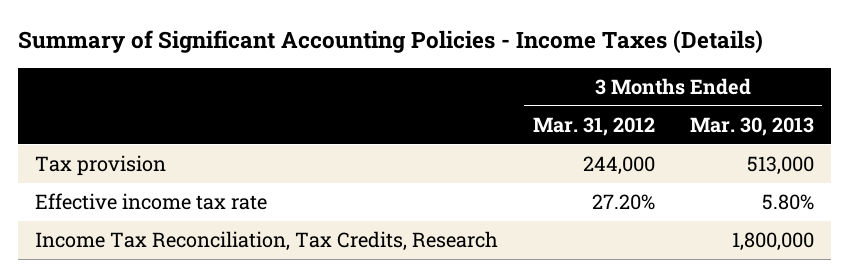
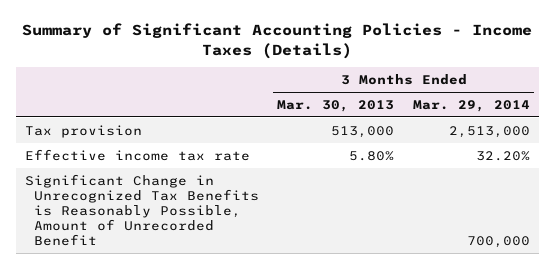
- | 3 Months Ended Mar. 31, 2012 | 3 Months Ended Mar. 30, 2013
+ | 3 Months Ended Mar. 30, 2013 | 3 Months Ended Mar. 29, 2014
- Income Tax Reconciliation, Tax Credits, Research | | 1,800,000
+ Significant Change in Unrecognized Tax Benefits is Reasonably Possible, Amount of Unrecorded Benefit | | 700,000

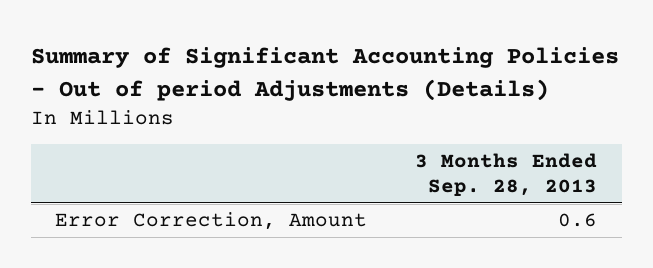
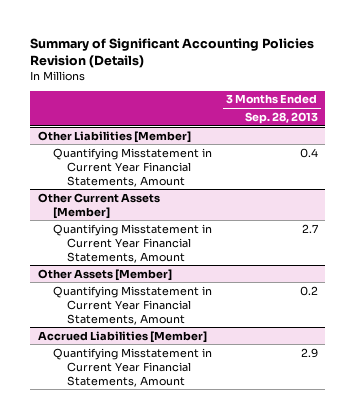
- Summary of Significant Accounting Policies - Out of period Adjustments (Details)
+ Summary of Significant Accounting Policies Revision (Details)
- Error Correction, Amount | 0.6
+ Other Liabilities [Member]
+ Quantifying Misstatement in Current Year Financial Statements, Amount | 0.4
+ Other Current Assets [Member]
+ Quantifying Misstatement in Current Year Financial Statements, Amount | 2.7
+ Other Assets [Member]
+ Quantifying Misstatement in Current Year Financial Statements, Amount | 0.2
+ Accrued Liabilities [Member]
+ Quantifying Misstatement in Current Year Financial Statements, Amount | 2.9

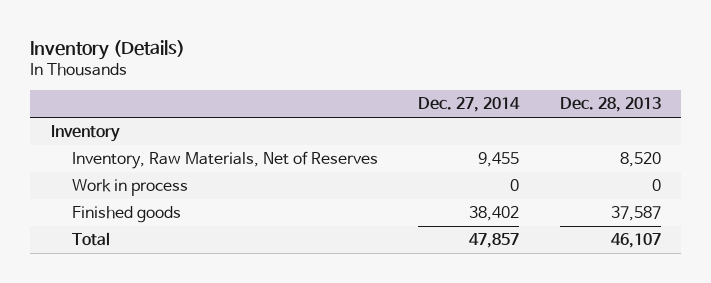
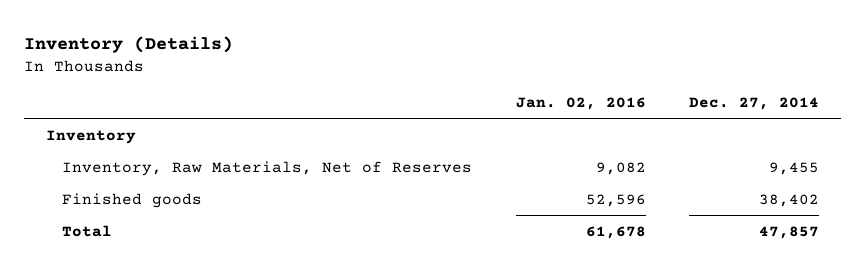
- | Dec. 27, 2014 | Dec. 28, 2013
+ | Jan. 02, 2016 | Dec. 27, 2014
- Work in process | 0 | 0

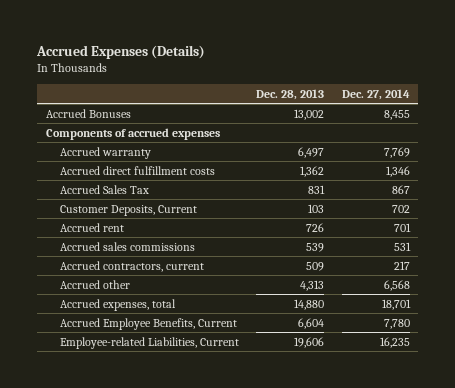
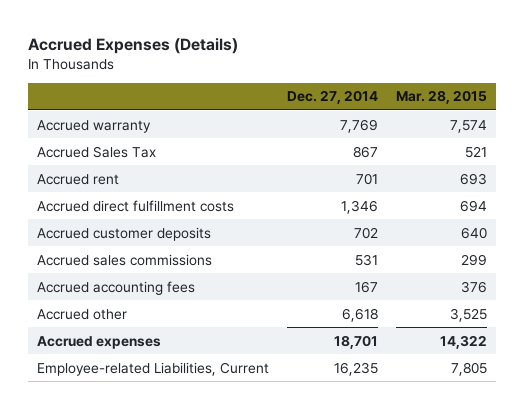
- | Dec. 28, 2013 | Dec. 27, 2014
+ | Dec. 27, 2014 | Mar. 28, 2015
- Accrued Bonuses | 13,002 | 8,455
- Components of accrued expenses
- Customer Deposits, Current | 103 | 702
moved down: Accrued direct fulfillment costs | 1,346 | 694
+ Accrued customer deposits | 702 | 640
- Accrued contractors, current | 509 | 217
- Accrued other | 4,313 | 6,568
- Accrued expenses, total | 14,880 | 18,701
- Accrued Employee Benefits, Current | 6,604 | 7,780
+ Accrued accounting fees | 167 | 376
+ Accrued other | 6,618 | 3,525
+ Accrued expenses | 18,701 | 14,322

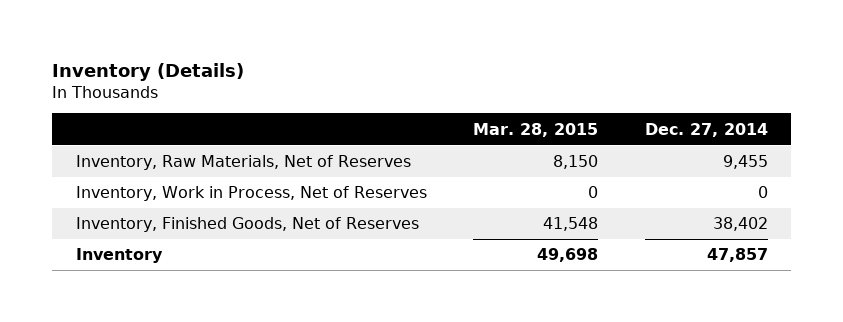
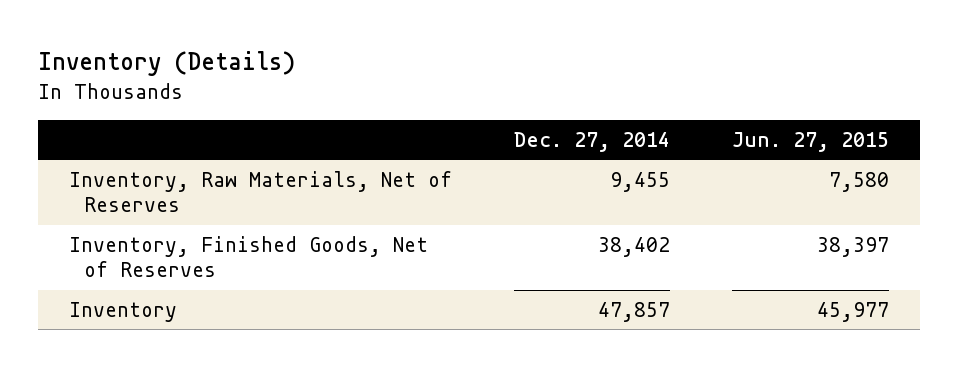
- | Mar. 28, 2015 | Dec. 27, 2014
+ | Dec. 27, 2014 | Jun. 27, 2015
- Inventory, Work in Process, Net of Reserves | 0 | 0

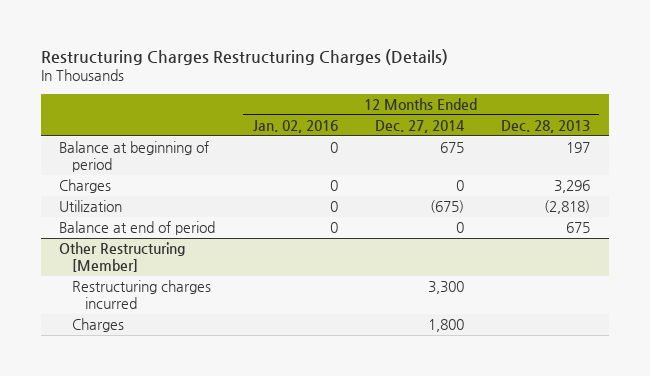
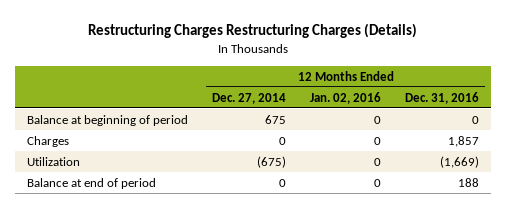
- | 12 Months Ended Jan. 02, 2016 | 12 Months Ended Dec. 27, 2014 | 12 Months Ended Dec. 28, 2013
+ | 12 Months Ended Dec. 27, 2014 | 12 Months Ended Jan. 02, 2016 | 12 Months Ended Dec. 31, 2016
- Other Restructuring [Member]
- Restructuring charges incurred | | 3,300 |
- Charges | | 1,800 |

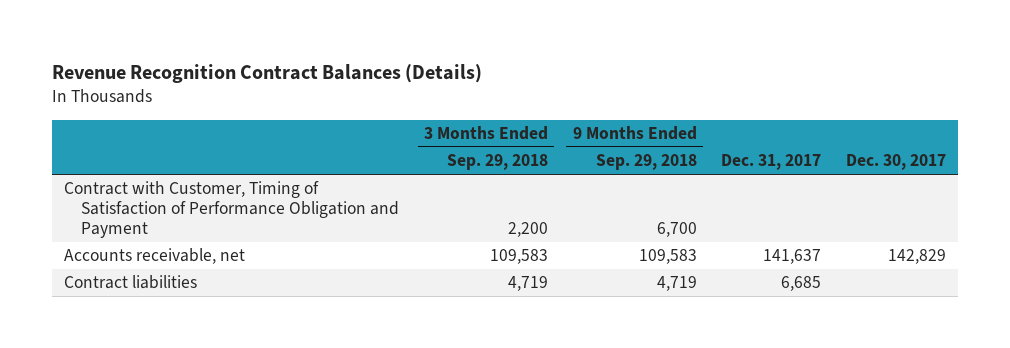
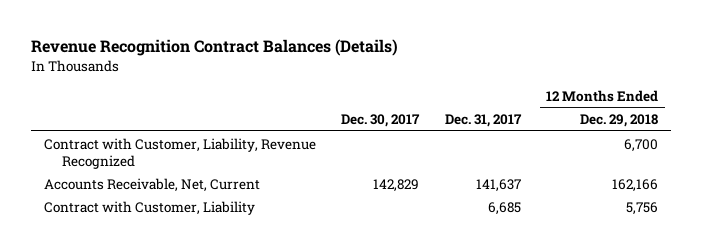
- | 3 Months Ended Sep. 29, 2018 | 9 Months Ended Sep. 29, 2018 | Dec. 31, 2017 | Dec. 30, 2017
+ | Dec. 30, 2017 | Dec. 31, 2017 | 12 Months Ended Dec. 29, 2018
- Contract with Customer, Timing of Satisfaction of Performance Obligation and Payment | 2,200 | 6,700 | |
- Accounts receivable, net | 109,583 | 109,583 | 141,637 | 142,829
- Contract liabilities | 4,719 | 4,719 | 6,685 |
+ Contract with Customer, Liability, Revenue Recognized | | | 6,700
+ Accounts Receivable, Net, Current | 142,829 | 141,637 | 162,166
+ Contract with Customer, Liability | | 6,685 | 5,756

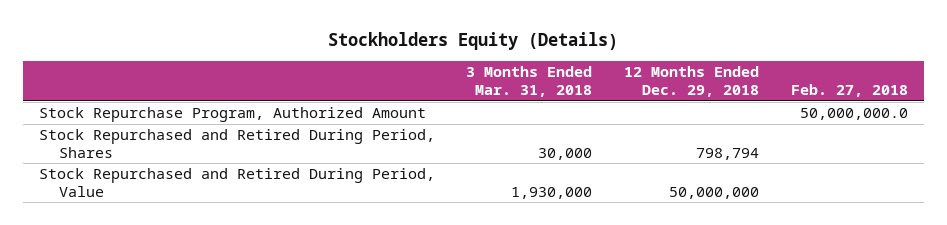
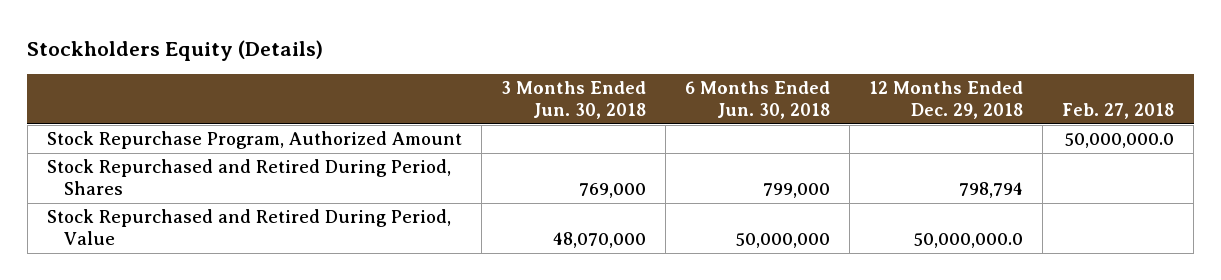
- | 3 Months Ended Mar. 31, 2018 | 12 Months Ended Dec. 29, 2018 | Feb. 27, 2018
+ | 3 Months Ended Jun. 30, 2018 | 6 Months Ended Jun. 30, 2018 | 12 Months Ended Dec. 29, 2018 | Feb. 27, 2018
- Stock Repurchased and Retired During Period, Value | 1,930,000 | 50,000,000 |
+ Stock Repurchased and Retired During Period, Value | 48,070,000 | 50,000,000 | 50,000,000.0 |

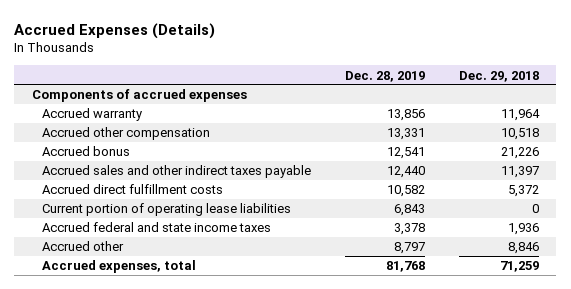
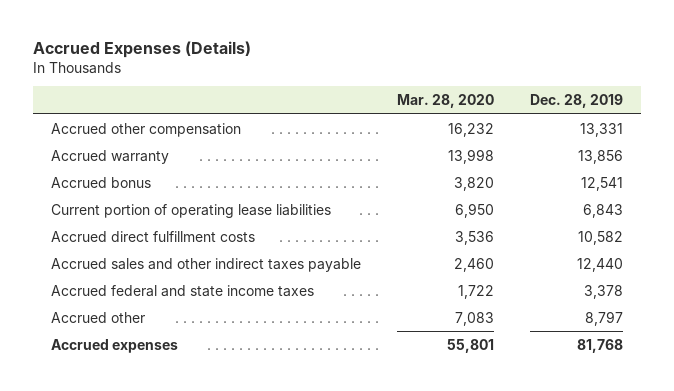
- | Dec. 28, 2019 | Dec. 29, 2018
+ | Mar. 28, 2020 | Dec. 28, 2019
- Components of accrued expenses
moved down: Accrued warranty | 13,998 | 13,856
moved down: Accrued direct fulfillment costs | 3,536 | 10,582
moved down: Accrued sales and other indirect taxes payable | 2,460 | 12,440
- Accrued expenses, total | 81,768 | 71,259
+ Accrued expenses | 55,801 | 81,768

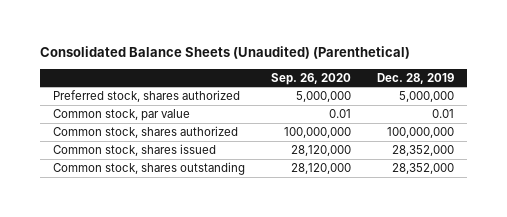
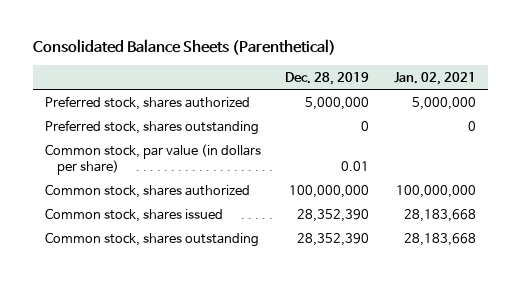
- Consolidated Balance Sheets (Unaudited) (Parenthetical)
+ Consolidated Balance Sheets (Parenthetical)
- | Sep. 26, 2020 | Dec. 28, 2019
+ | Dec. 28, 2019 | Jan. 02, 2021
- Common stock, par value | 0.01 | 0.01
+ Preferred stock, shares outstanding | 0 | 0
+ Common stock, par value (in dollars per share) | 0.01 |
- Common stock, shares issued | 28,120,000 | 28,352,000
- Common stock, shares outstanding | 28,120,000 | 28,352,000
+ Common stock, shares issued | 28,352,390 | 28,183,668
+ Common stock, shares outstanding | 28,352,390 | 28,183,668

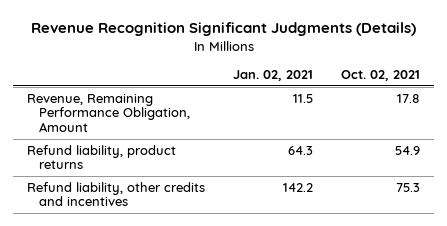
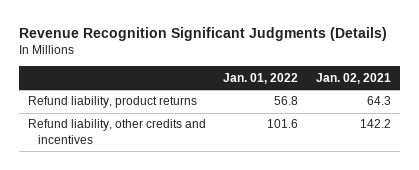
- | Jan. 02, 2021 | Oct. 02, 2021
+ | Jan. 01, 2022 | Jan. 02, 2021
- Revenue, Remaining Performance Obligation, Amount | 11.5 | 17.8

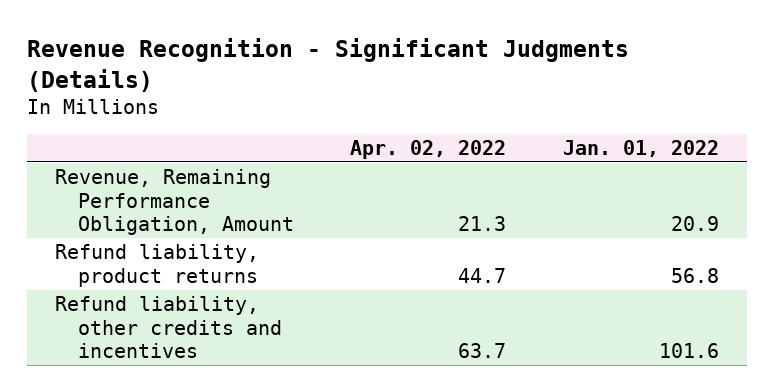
- Revenue Recognition Significant Judgments (Details)
+ Revenue Recognition - Significant Judgments (Details)
- | Jan. 01, 2022 | Jan. 02, 2021
+ | Apr. 02, 2022 | Jan. 01, 2022
+ Revenue, Remaining Performance Obligation, Amount | 21.3 | 20.9

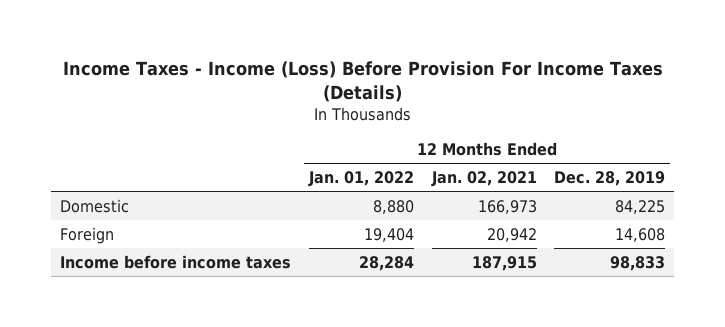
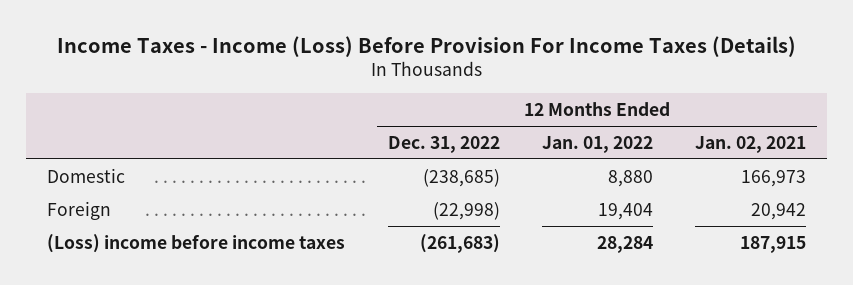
- | 12 Months Ended Jan. 01, 2022 | 12 Months Ended Jan. 02, 2021 | 12 Months Ended Dec. 28, 2019
+ | 12 Months Ended Dec. 31, 2022 | 12 Months Ended Jan. 01, 2022 | 12 Months Ended Jan. 02, 2021
- Income before income taxes | 28,284 | 187,915 | 98,833
+ (Loss) income before income taxes | (261,683) | 28,284 | 187,915

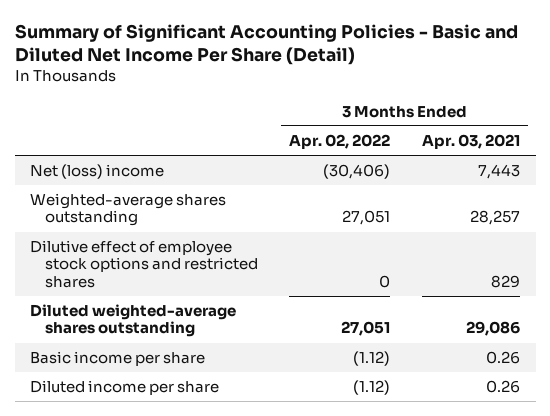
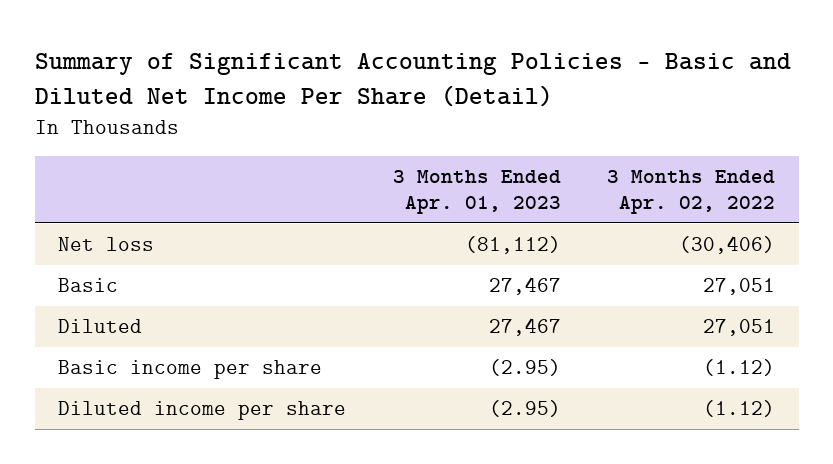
- | 3 Months Ended Apr. 02, 2022 | 3 Months Ended Apr. 03, 2021
+ | 3 Months Ended Apr. 01, 2023 | 3 Months Ended Apr. 02, 2022
- Net (loss) income | (30,406) | 7,443
- Weighted-average shares outstanding | 27,051 | 28,257
- Dilutive effect of employee stock options and restricted shares | 0 | 829
- Diluted weighted-average shares outstanding | 27,051 | 29,086
+ Net loss | (81,112) | (30,406)
+ Basic | 27,467 | 27,051
+ Diluted | 27,467 | 27,051

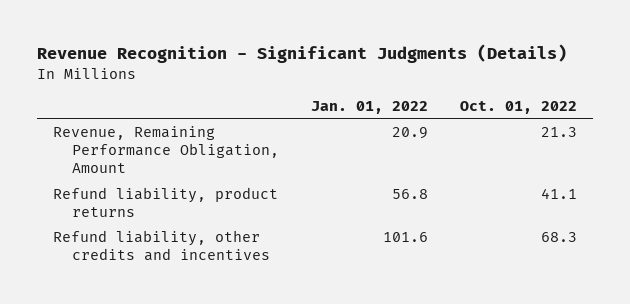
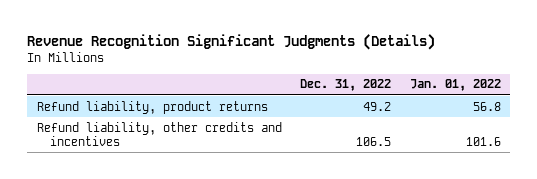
- Revenue Recognition - Significant Judgments (Details)
+ Revenue Recognition Significant Judgments (Details)
- | Jan. 01, 2022 | Oct. 01, 2022
+ | Dec. 31, 2022 | Jan. 01, 2022
- Revenue, Remaining Performance Obligation, Amount | 20.9 | 21.3

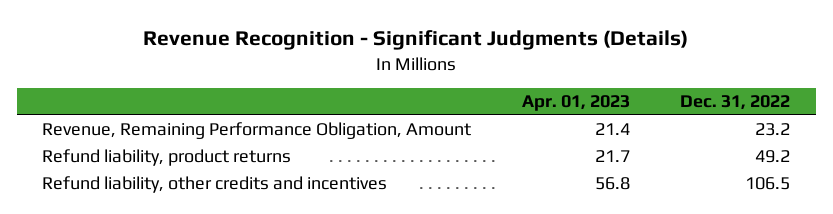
- Revenue Recognition Significant Judgments (Details)
+ Revenue Recognition - Significant Judgments (Details)
- | Dec. 31, 2022 | Jan. 01, 2022
+ | Apr. 01, 2023 | Dec. 31, 2022
+ Revenue, Remaining Performance Obligation, Amount | 21.4 | 23.2

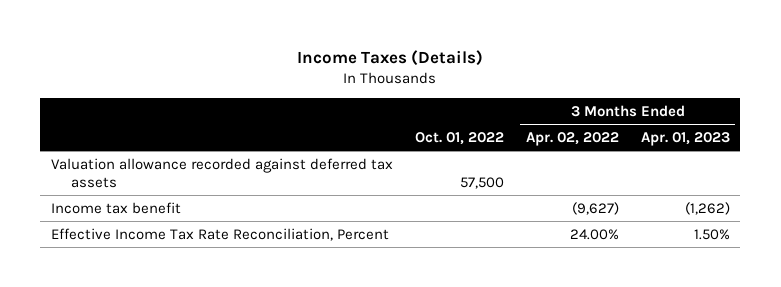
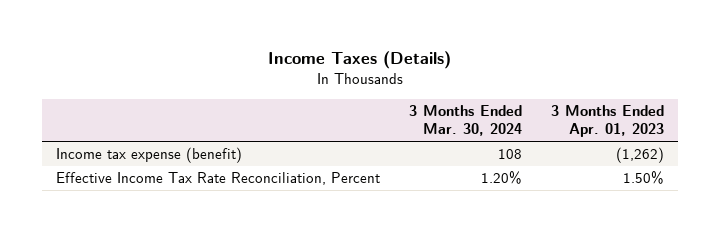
- | Oct. 01, 2022 | 3 Months Ended Apr. 02, 2022 | 3 Months Ended Apr. 01, 2023
+ | 3 Months Ended Mar. 30, 2024 | 3 Months Ended Apr. 01, 2023
- Valuation allowance recorded against deferred tax assets | 57,500 | |
- Income tax benefit | | (9,627) | (1,262)
+ Income tax expense (benefit) | 108 | (1,262)

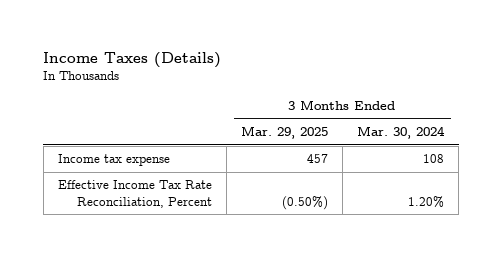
- | 3 Months Ended Mar. 30, 2024 | 3 Months Ended Apr. 01, 2023
+ | 3 Months Ended Mar. 29, 2025 | 3 Months Ended Mar. 30, 2024
- Income tax expense (benefit) | 108 | (1,262)
+ Income tax expense | 457 | 108

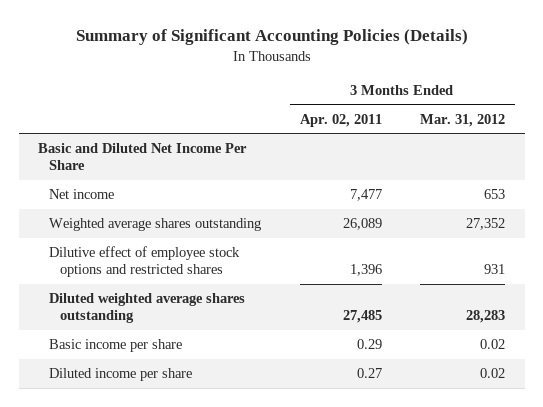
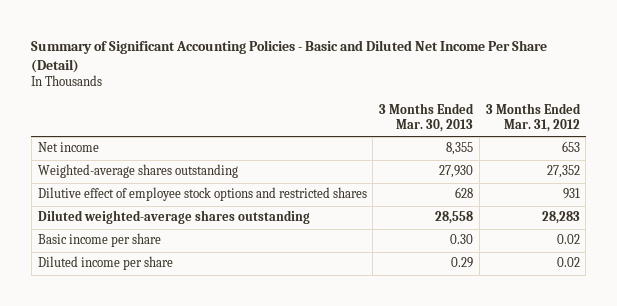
- Summary of Significant Accounting Policies (Details)
+ Summary of Significant Accounting Policies - Basic and Diluted Net Income Per Share (Detail)
- | 3 Months Ended Apr. 02, 2011 | 3 Months Ended Mar. 31, 2012
+ | 3 Months Ended Mar. 30, 2013 | 3 Months Ended Mar. 31, 2012
- Basic and Diluted Net Income Per Share
- Weighted average shares outstanding | 26,089 | 27,352
+ Weighted-average shares outstanding | 27,930 | 27,352
- Diluted weighted average shares outstanding | 27,485 | 28,283
+ Diluted weighted-average shares outstanding | 28,558 | 28,283

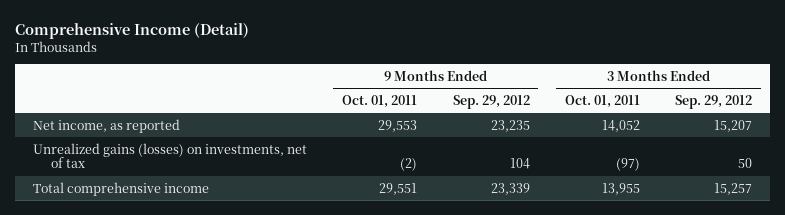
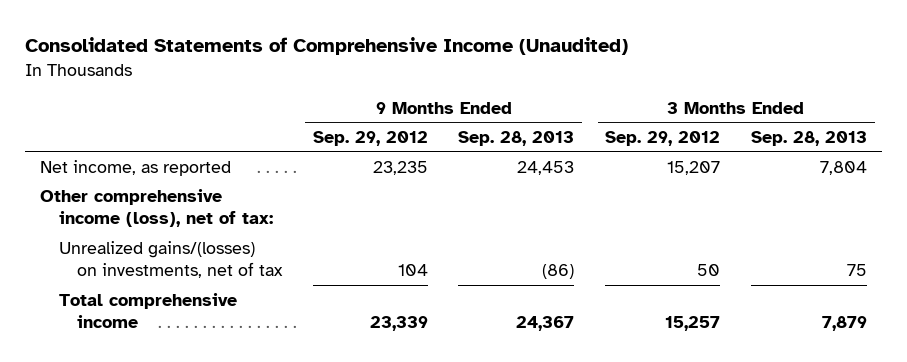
- Comprehensive Income (Detail)
+ Consolidated Statements of Comprehensive Income (Unaudited)
- | 9 Months Ended Oct. 01, 2011 | 9 Months Ended Sep. 29, 2012 | 3 Months Ended Oct. 01, 2011 | 3 Months Ended Sep. 29, 2012
+ | 9 Months Ended Sep. 29, 2012 | 9 Months Ended Sep. 28, 2013 | 3 Months Ended Sep. 29, 2012 | 3 Months Ended Sep. 28, 2013
- Unrealized gains (losses) on investments, net of tax | (2) | 104 | (97) | 50
+ Other comprehensive income (loss), net of tax:
+ Unrealized gains/(losses) on investments, net of tax | 104 | (86) | 50 | 75

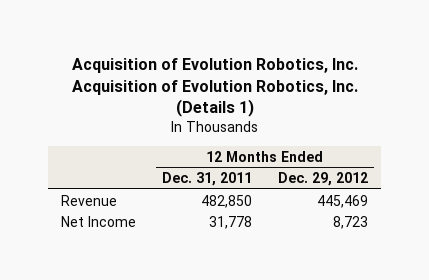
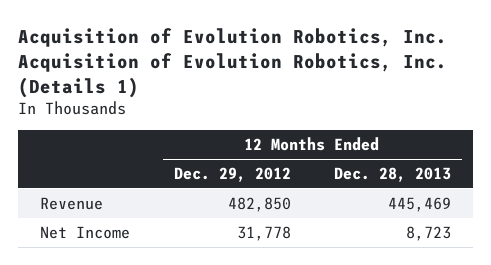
- | 12 Months Ended Dec. 31, 2011 | 12 Months Ended Dec. 29, 2012
+ | 12 Months Ended Dec. 29, 2012 | 12 Months Ended Dec. 28, 2013
- Revenue | 482,850 | 445,469
- Net Income | 31,778 | 8,723
+ Revenue | 482,850 | 445,469
+ Net Income | 31,778 | 8,723

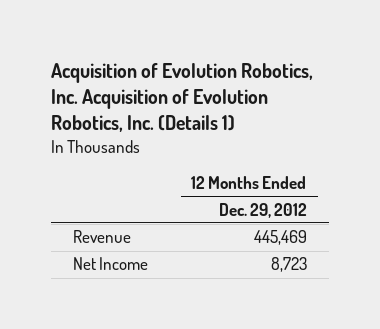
- | 12 Months Ended Dec. 29, 2012 | 12 Months Ended Dec. 28, 2013
+ | 12 Months Ended Dec. 29, 2012
- Revenue | 482,850 | 445,469
- Net Income | 31,778 | 8,723
+ Revenue | 445,469
+ Net Income | 8,723

